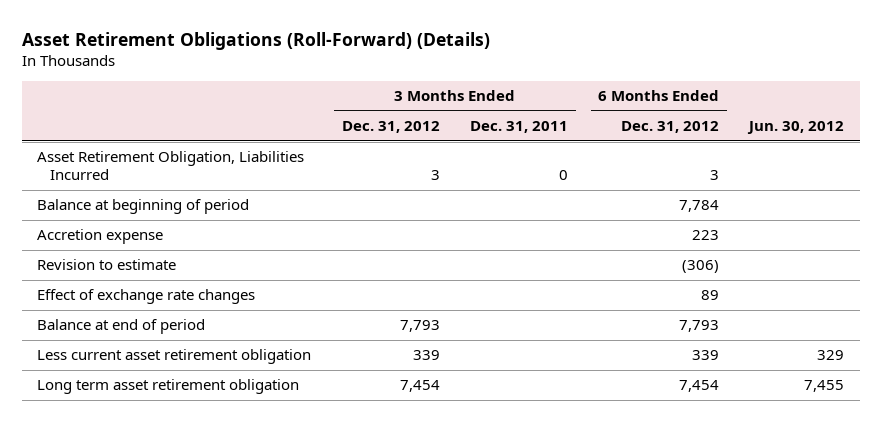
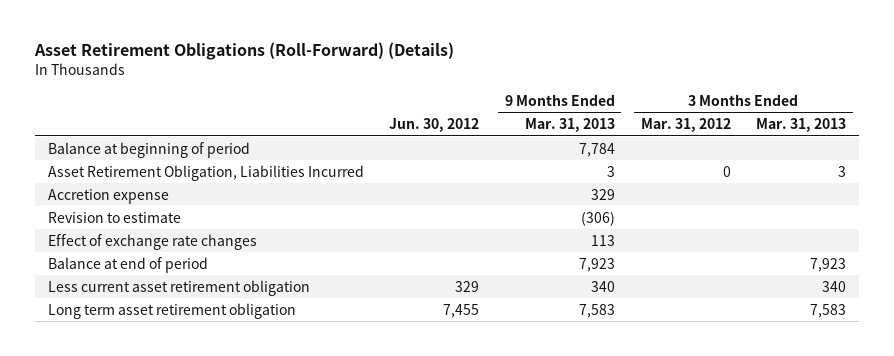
- | 3 Months Ended Dec. 31, 2012 | 3 Months Ended Dec. 31, 2011 | 6 Months Ended Dec. 31, 2012 | Jun. 30, 2012
+ | Jun. 30, 2012 | 9 Months Ended Mar. 31, 2013 | 3 Months Ended Mar. 31, 2012 | 3 Months Ended Mar. 31, 2013
moved down: Asset Retirement Obligation, Liabilities Incurred | | 3 | 0 | 3

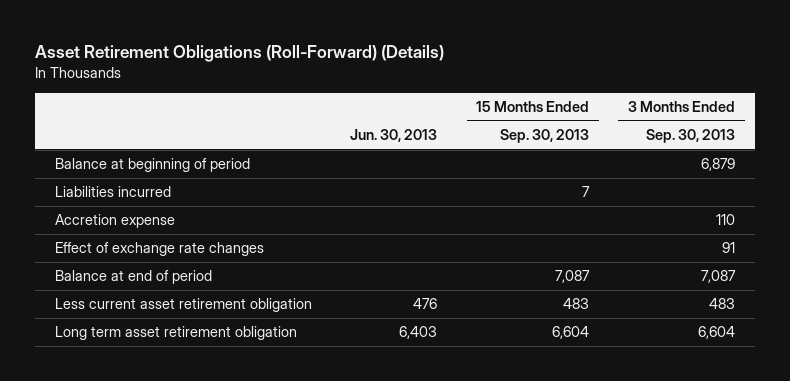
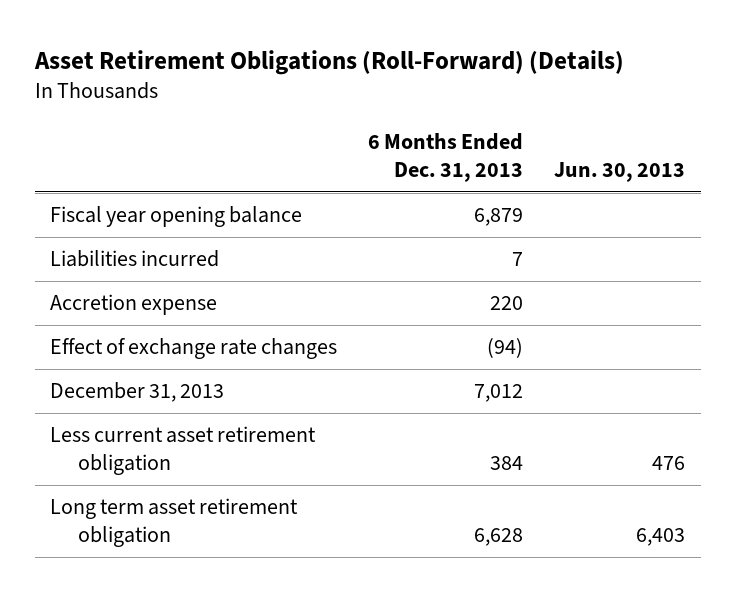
- | Jun. 30, 2013 | 15 Months Ended Sep. 30, 2013 | 3 Months Ended Sep. 30, 2013
+ | 6 Months Ended Dec. 31, 2013 | Jun. 30, 2013
- Balance at beginning of period | | | 6,879
+ Fiscal year opening balance | 6,879 |
- Balance at end of period | | 7,087 | 7,087
+ December 31, 2013 | 7,012 |

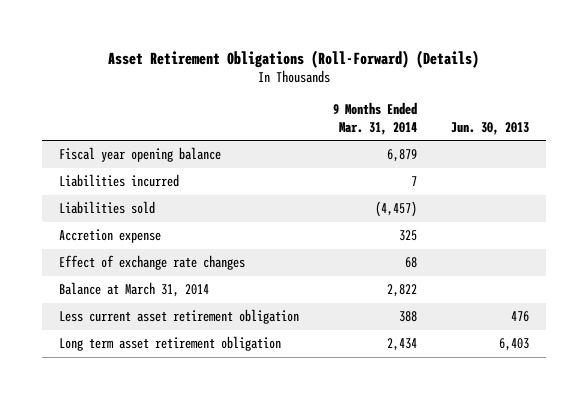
- | 6 Months Ended Dec. 31, 2013 | Jun. 30, 2013
+ | 9 Months Ended Mar. 31, 2014 | Jun. 30, 2013
+ Liabilities sold | (4,457) |
- December 31, 2013 | 7,012 |
+ Balance at March 31, 2014 | 2,822 |

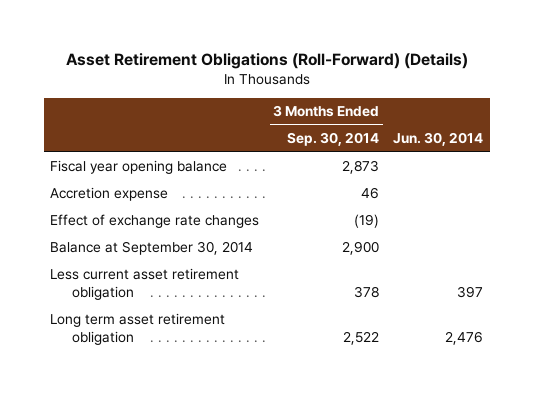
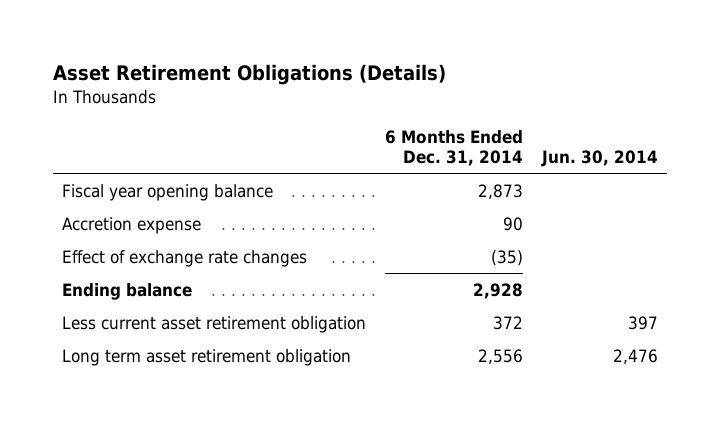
- Asset Retirement Obligations (Roll-Forward) (Details)
+ Asset Retirement Obligations (Details)
- | 3 Months Ended Sep. 30, 2014 | Jun. 30, 2014
+ | 6 Months Ended Dec. 31, 2014 | Jun. 30, 2014
- Balance at September 30, 2014 | 2,900 |
+ Ending balance | 2,928 |

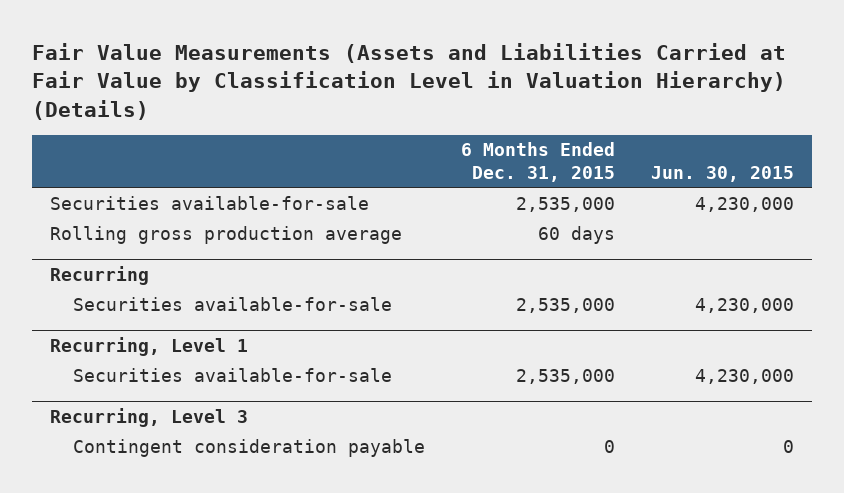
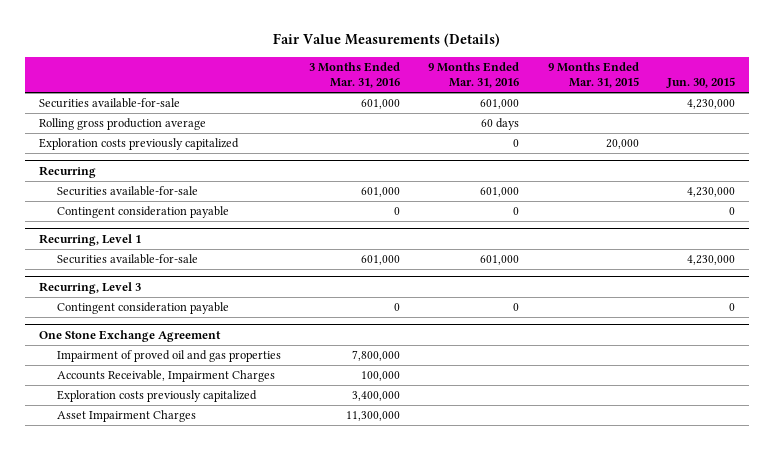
- Fair Value Measurements (Assets and Liabilities Carried at Fair Value by Classification Level in Valuation Hierarchy) (Details)
+ Fair Value Measurements (Details)
- | 6 Months Ended Dec. 31, 2015 | Jun. 30, 2015
+ | 3 Months Ended Mar. 31, 2016 | 9 Months Ended Mar. 31, 2016 | 9 Months Ended Mar. 31, 2015 | Jun. 30, 2015
+ Exploration costs previously capitalized | | 0 | 20,000 |
@ Recurring
+ Contingent consideration payable | 0 | 0 | | 0
+ One Stone Exchange Agreement
+ Impairment of proved oil and gas properties | 7,800,000 | | |
+ Accounts Receivable, Impairment Charges | 100,000 | | |
+ Exploration costs previously capitalized | 3,400,000 | | |
+ Asset Impairment Charges | 11,300,000 | | |

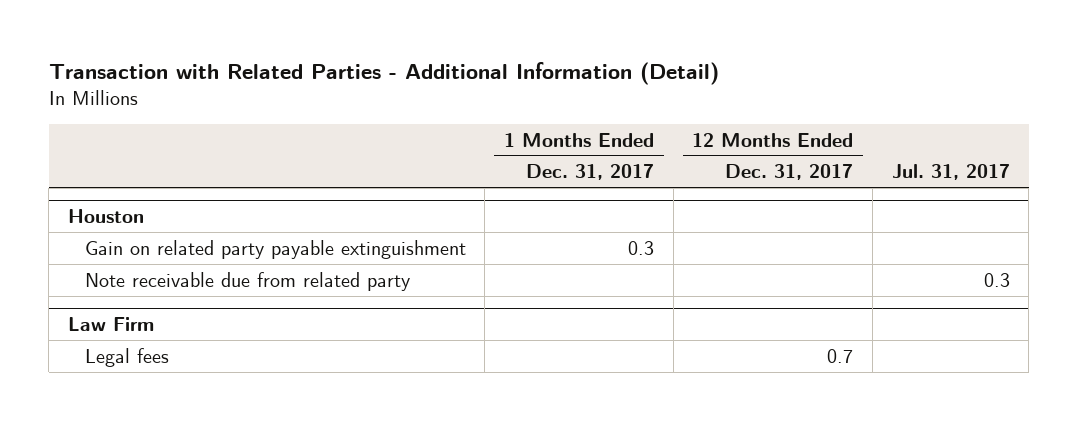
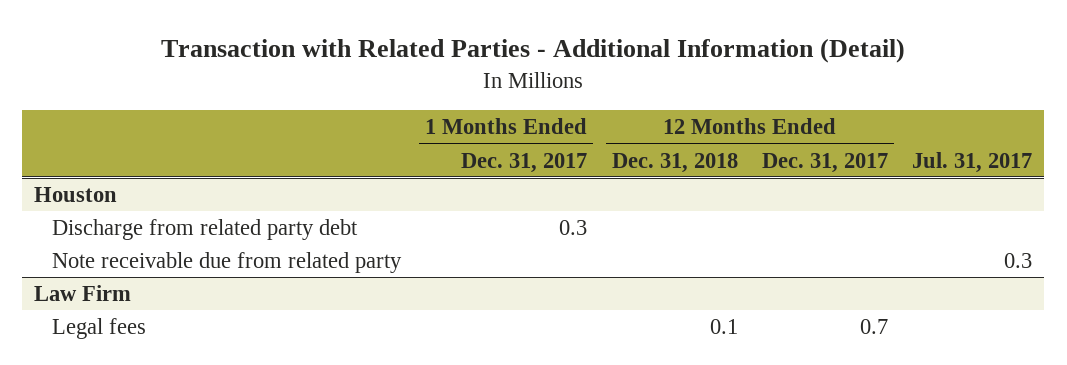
- | 1 Months Ended Dec. 31, 2017 | 12 Months Ended Dec. 31, 2017 | Jul. 31, 2017
+ | 1 Months Ended Dec. 31, 2017 | 12 Months Ended Dec. 31, 2018 | 12 Months Ended Dec. 31, 2017 | Jul. 31, 2017
@ Houston
- Gain on related party payable extinguishment | 0.3 | |
+ Discharge from related party debt | 0.3 | | |

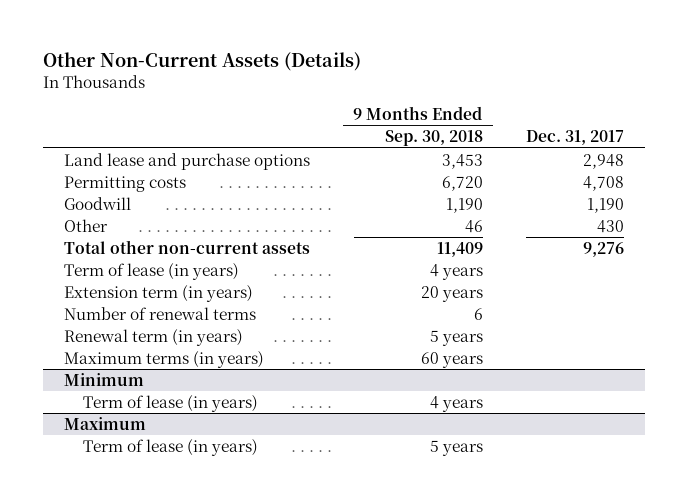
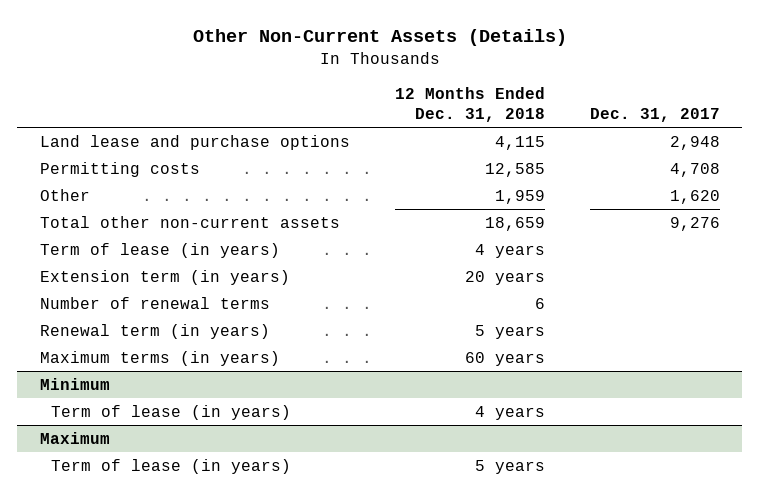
- | 9 Months Ended Sep. 30, 2018 | Dec. 31, 2017
+ | 12 Months Ended Dec. 31, 2018 | Dec. 31, 2017
- Goodwill | 1,190 | 1,190
- Other | 46 | 430
+ Other | 1,959 | 1,620

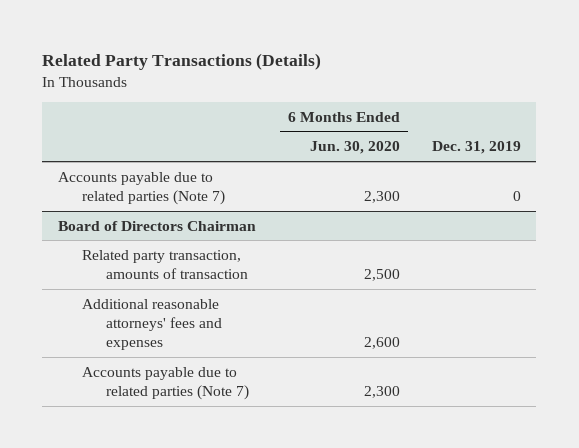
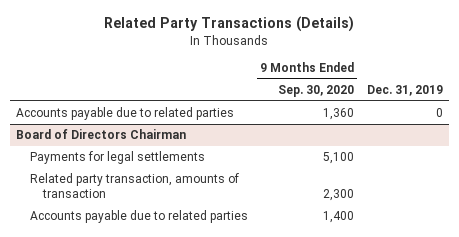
- | 6 Months Ended Jun. 30, 2020 | Dec. 31, 2019
+ | 9 Months Ended Sep. 30, 2020 | Dec. 31, 2019
- Accounts payable due to related parties (Note 7) | 2,300 | 0
+ Accounts payable due to related parties | 1,360 | 0
@ Board of Directors Chairman
+ Payments for legal settlements | 5,100 |
- Additional reasonable attorneys' fees and expenses | 2,600 |
- Accounts payable due to related parties (Note 7) | 2,300 |
+ Accounts payable due to related parties | 1,400 |

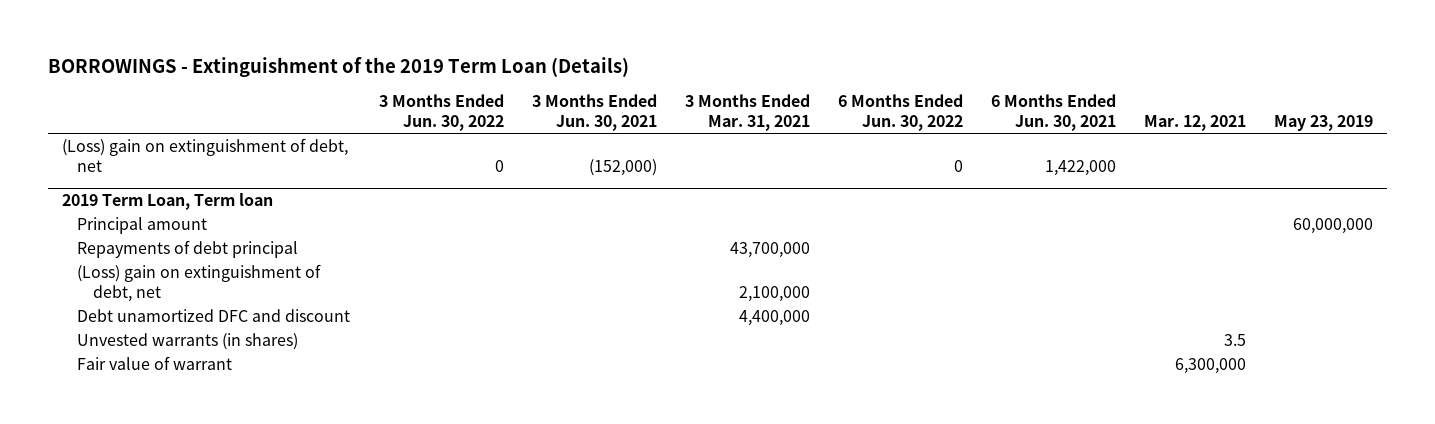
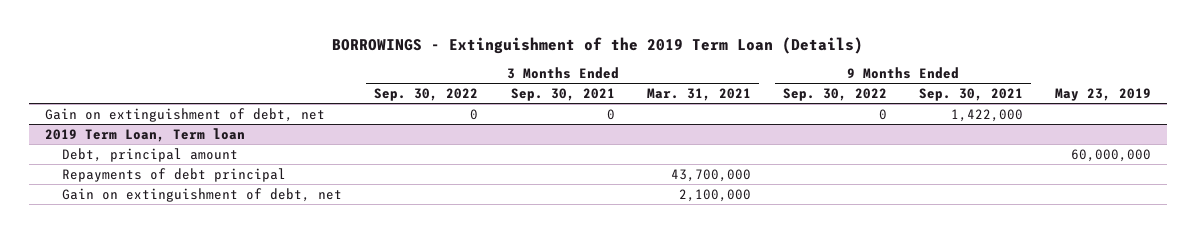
- | 3 Months Ended Jun. 30, 2022 | 3 Months Ended Jun. 30, 2021 | 3 Months Ended Mar. 31, 2021 | 6 Months Ended Jun. 30, 2022 | 6 Months Ended Jun. 30, 2021 | Mar. 12, 2021 | May 23, 2019
+ | 3 Months Ended Sep. 30, 2022 | 3 Months Ended Sep. 30, 2021 | 3 Months Ended Mar. 31, 2021 | 9 Months Ended Sep. 30, 2022 | 9 Months Ended Sep. 30, 2021 | May 23, 2019
- (Loss) gain on extinguishment of debt, net | 0 | (152,000) | | 0 | 1,422,000 | |
+ Gain on extinguishment of debt, net | 0 | 0 | | 0 | 1,422,000 |
@ 2019 Term Loan, Term loan
- Principal amount | | | | | | | 60,000,000
+ Debt, principal amount | | | | | | 60,000,000
- (Loss) gain on extinguishment of debt, net | | | 2,100,000 | | | |
- Debt unamortized DFC and discount | | | 4,400,000 | | | |
- Unvested warrants (in shares) | | | | | | 3.5 |
- Fair value of warrant | | | | | | 6,300,000 |
+ Gain on extinguishment of debt, net | | | 2,100,000 | | |

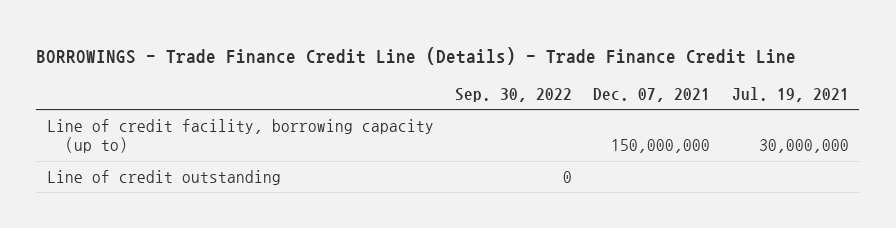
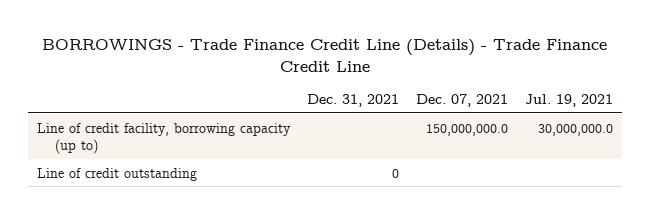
- | Sep. 30, 2022 | Dec. 07, 2021 | Jul. 19, 2021
+ | Dec. 31, 2021 | Dec. 07, 2021 | Jul. 19, 2021
- Line of credit facility, borrowing capacity (up to) | | 150,000,000 | 30,000,000
+ Line of credit facility, borrowing capacity (up to) | | 150,000,000.0 | 30,000,000.0

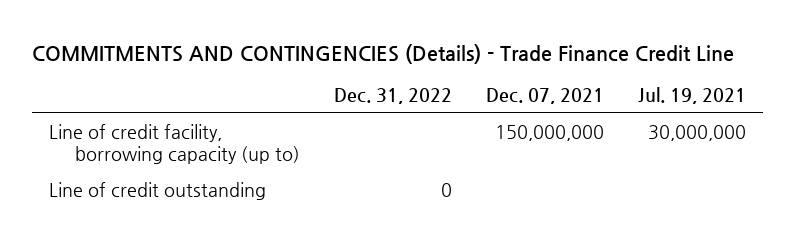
- BORROWINGS - Trade Finance Credit Line (Details) - Trade Finance Credit Line
+ COMMITMENTS AND CONTINGENCIES (Details) - Trade Finance Credit Line
- | Dec. 31, 2021 | Dec. 07, 2021 | Jul. 19, 2021
+ | Dec. 31, 2022 | Dec. 07, 2021 | Jul. 19, 2021
- Line of credit facility, borrowing capacity (up to) | | 150,000,000.0 | 30,000,000.0
+ Line of credit facility, borrowing capacity (up to) | | 150,000,000 | 30,000,000

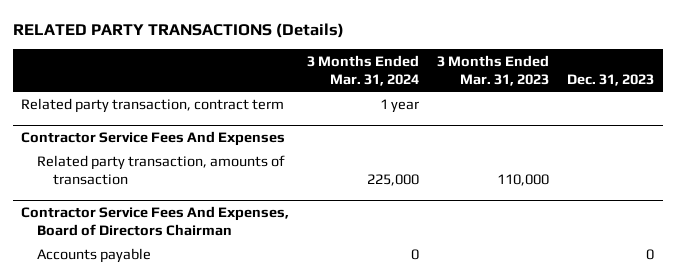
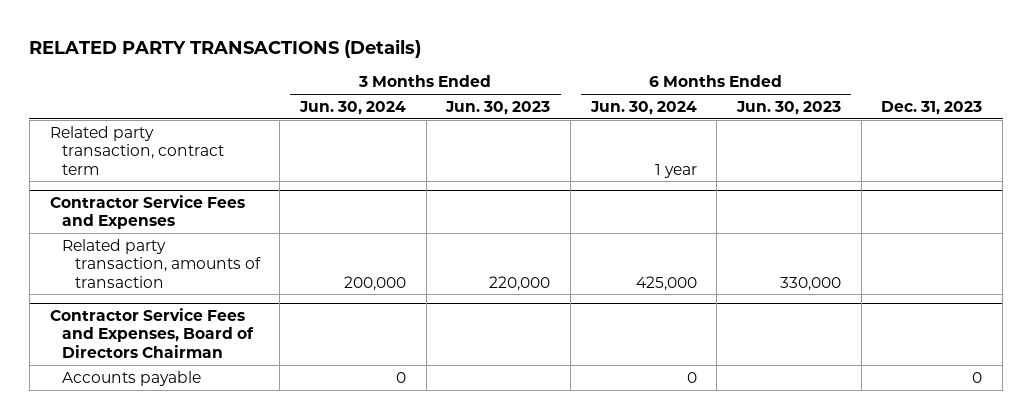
- | 3 Months Ended Mar. 31, 2024 | 3 Months Ended Mar. 31, 2023 | Dec. 31, 2023
+ | 3 Months Ended Jun. 30, 2024 | 3 Months Ended Jun. 30, 2023 | 6 Months Ended Jun. 30, 2024 | 6 Months Ended Jun. 30, 2023 | Dec. 31, 2023
- Contractor Service Fees And Expenses
+ Contractor Service Fees and Expenses
- Contractor Service Fees And Expenses, Board of Directors Chairman
+ Contractor Service Fees and Expenses, Board of Directors Chairman

